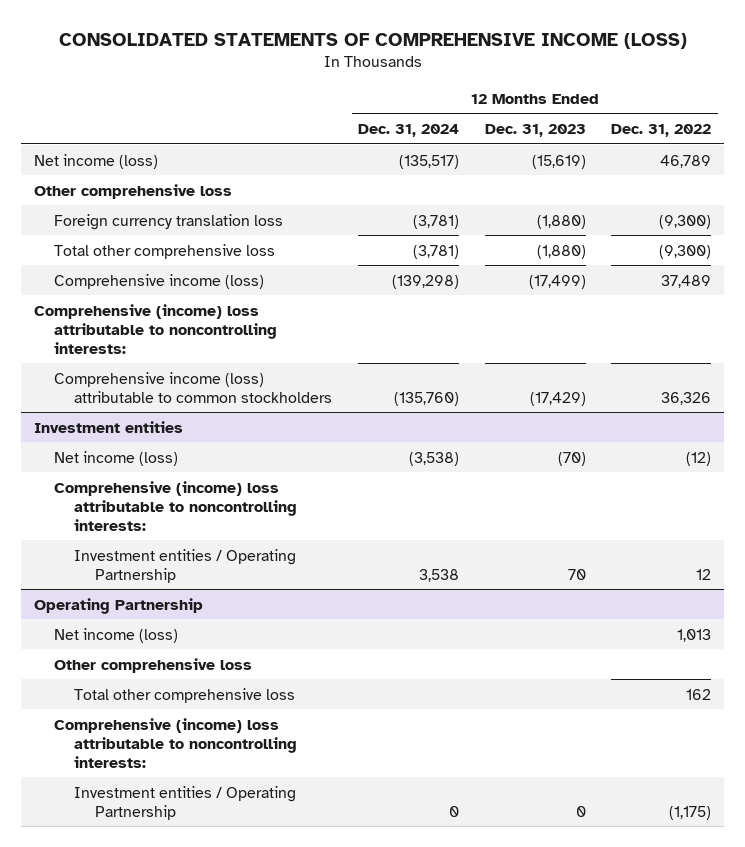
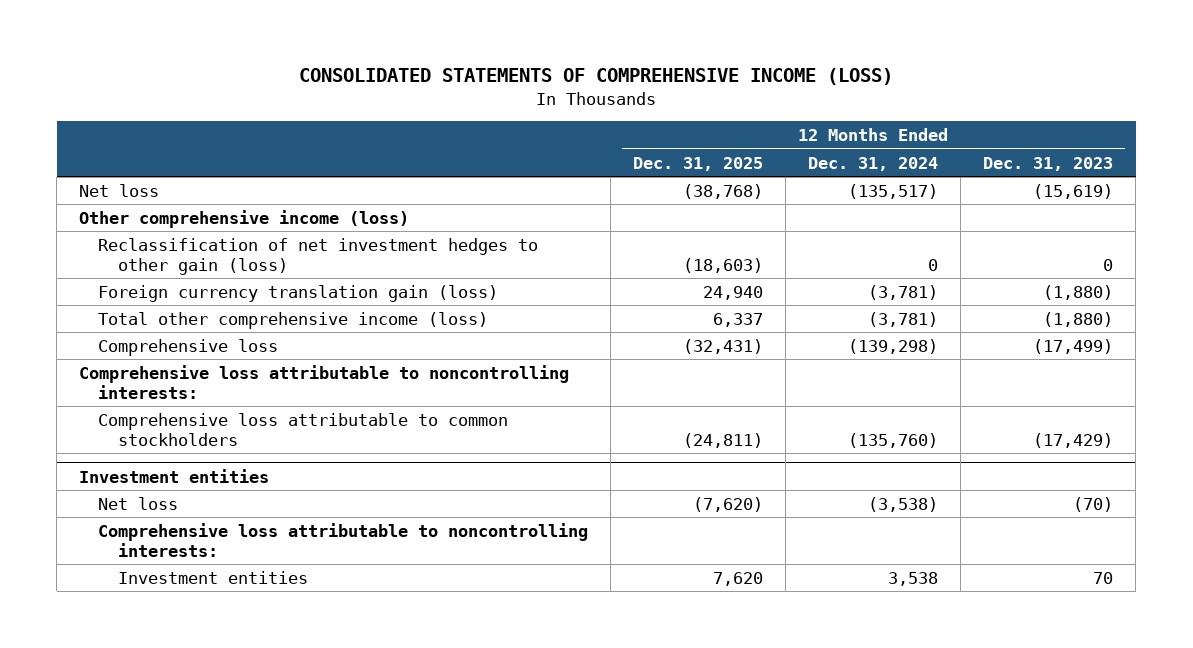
- | 12 Months Ended Dec. 31, 2024 | 12 Months Ended Dec. 31, 2023 | 12 Months Ended Dec. 31, 2022
+ | 12 Months Ended Dec. 31, 2025 | 12 Months Ended Dec. 31, 2024 | 12 Months Ended Dec. 31, 2023
- Net income (loss) | (135,517) | (15,619) | 46,789
- Other comprehensive loss
- Foreign currency translation loss | (3,781) | (1,880) | (9,300)
- Total other comprehensive loss | (3,781) | (1,880) | (9,300)
- Comprehensive income (loss) | (139,298) | (17,499) | 37,489
- Comprehensive (income) loss attributable to noncontrolling interests:
- Comprehensive income (loss) attributable to common stockholders | (135,760) | (17,429) | 36,326
+ Net loss | (38,768) | (135,517) | (15,619)
+ Other comprehensive income (loss)
+ Reclassification of net investment hedges to other gain (loss) | (18,603) | 0 | 0
+ Foreign currency translation gain (loss) | 24,940 | (3,781) | (1,880)
+ Total other comprehensive income (loss) | 6,337 | (3,781) | (1,880)
+ Comprehensive loss | (32,431) | (139,298) | (17,499)
+ Comprehensive loss attributable to noncontrolling interests:
+ Comprehensive loss attributable to common stockholders | (24,811) | (135,760) | (17,429)
@ Investment entities
- Net income (loss) | (3,538) | (70) | (12)
- Comprehensive (income) loss attributable to noncontrolling interests:
- Investment entities / Operating Partnership | 3,538 | 70 | 12
- Operating Partnership
- Net income (loss) | | | 1,013
- Other comprehensive loss
- Total other comprehensive loss | | | 162
- Comprehensive (income) loss attributable to noncontrolling interests:
- Investment entities / Operating Partnership | 0 | 0 | (1,175)
@ Investment entities
+ Net loss | (7,620) | (3,538) | (70)
+ Comprehensive loss attributable to noncontrolling interests:
+ Investment entities | 7,620 | 3,538 | 70

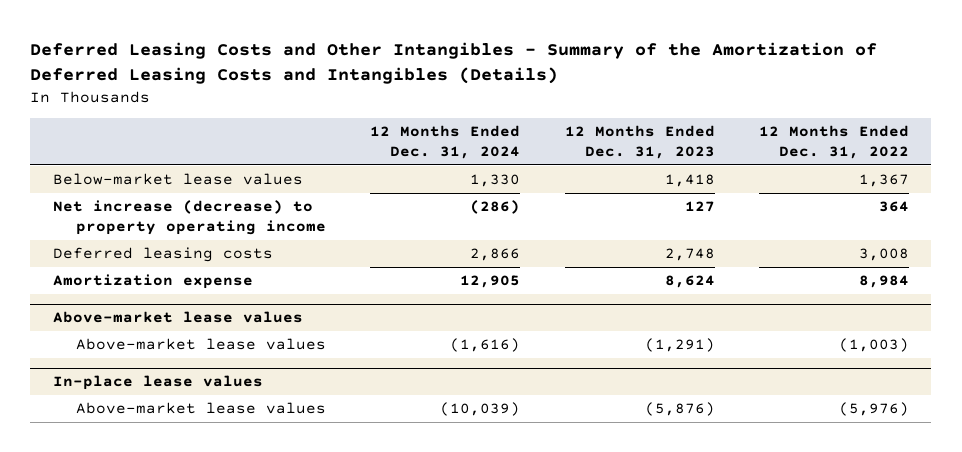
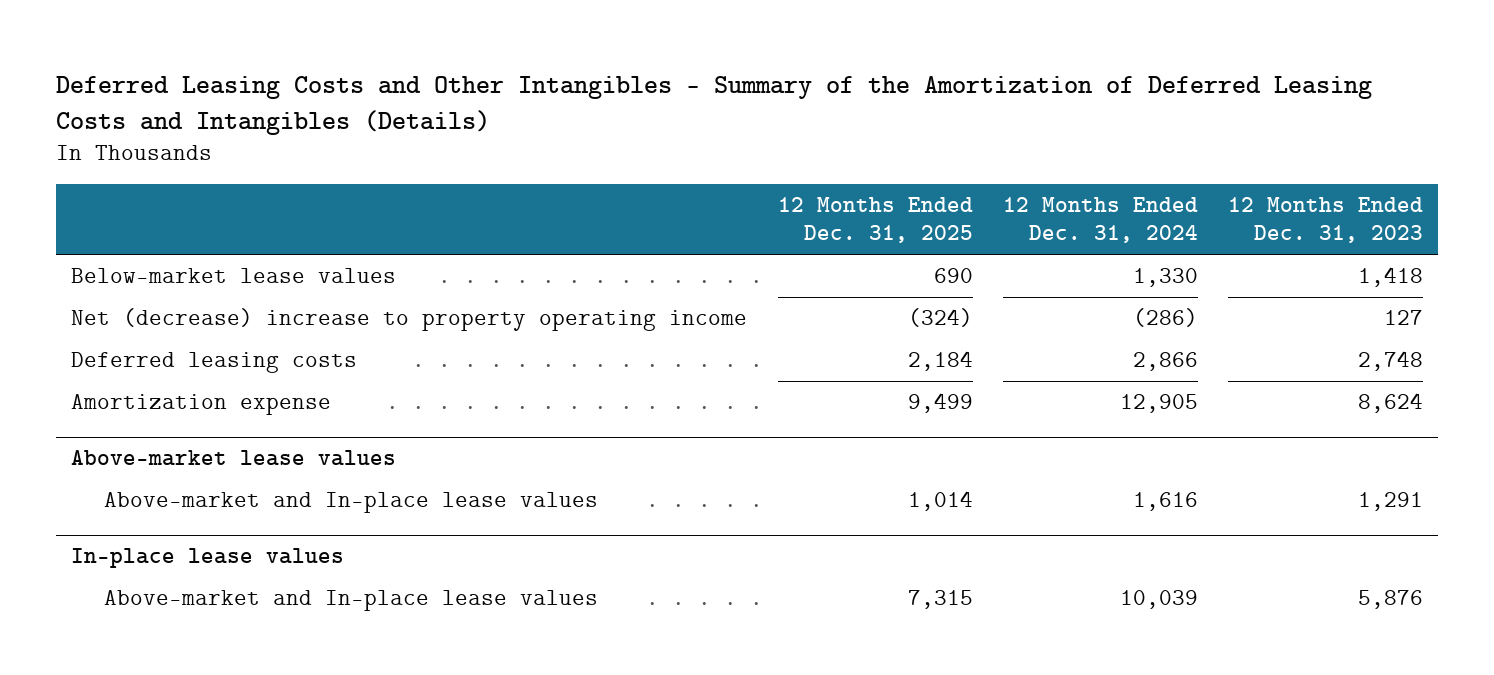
- | 12 Months Ended Dec. 31, 2024 | 12 Months Ended Dec. 31, 2023 | 12 Months Ended Dec. 31, 2022
+ | 12 Months Ended Dec. 31, 2025 | 12 Months Ended Dec. 31, 2024 | 12 Months Ended Dec. 31, 2023
- Net increase (decrease) to property operating income | (286) | 127 | 364
+ Net (decrease) increase to property operating income | (324) | (286) | 127
@ Above-market lease values
- Above-market lease values | (1,616) | (1,291) | (1,003)
+ Above-market and In-place lease values | 1,014 | 1,616 | 1,291
@ In-place lease values
- Above-market lease values | (10,039) | (5,876) | (5,976)
+ Above-market and In-place lease values | 7,315 | 10,039 | 5,876

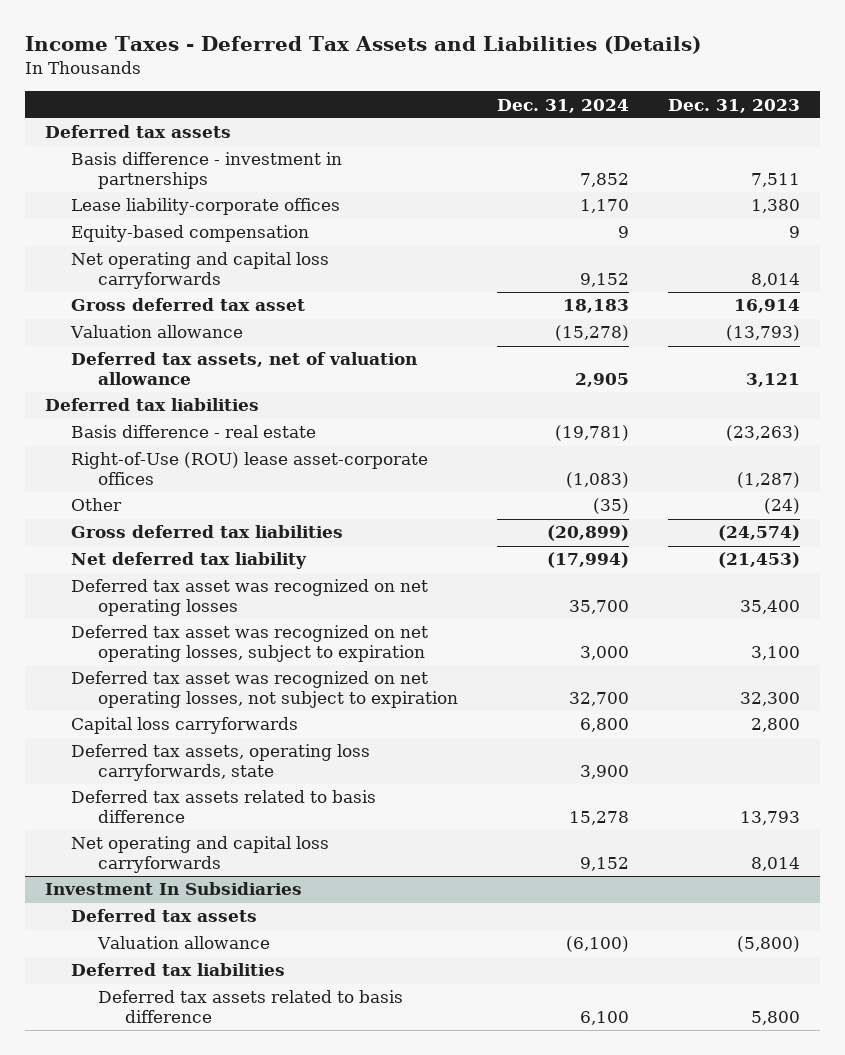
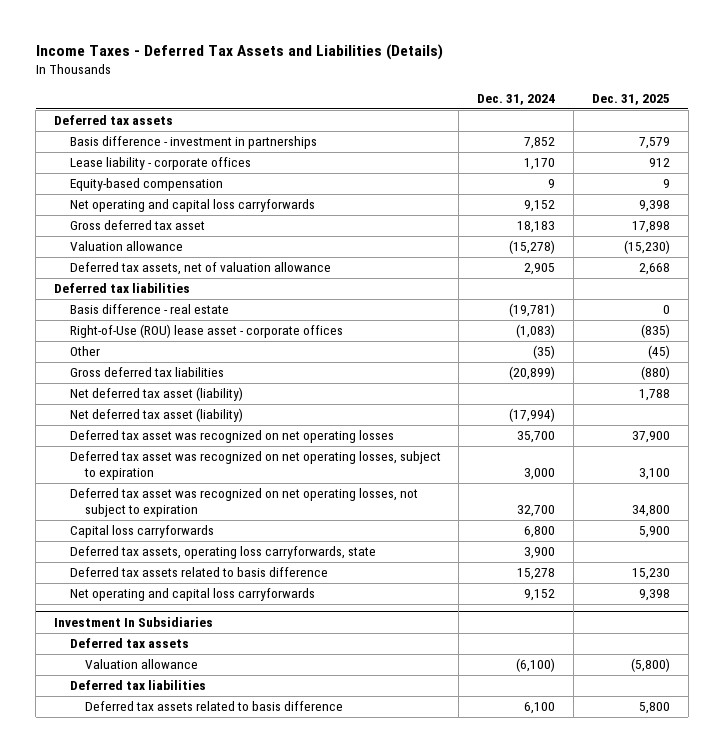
- | Dec. 31, 2024 | Dec. 31, 2023
+ | Dec. 31, 2024 | Dec. 31, 2025
- Lease liability-corporate offices | 1,170 | 1,380
+ Lease liability - corporate offices | 1,170 | 912
- Right-of-Use (ROU) lease asset-corporate offices | (1,083) | (1,287)
+ Right-of-Use (ROU) lease asset - corporate offices | (1,083) | (835)
- Net deferred tax liability | (17,994) | (21,453)
+ Net deferred tax asset (liability) | | 1,788
+ Net deferred tax asset (liability) | (17,994) |

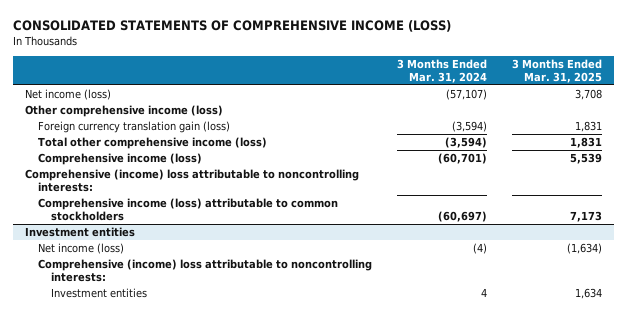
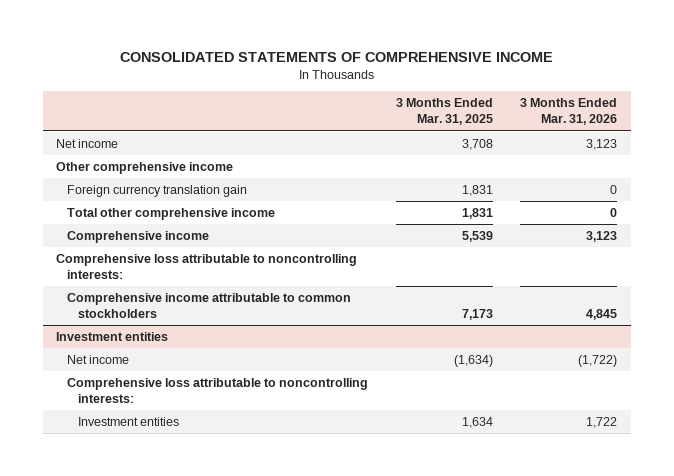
- CONSOLIDATED STATEMENTS OF COMPREHENSIVE INCOME (LOSS)
+ CONSOLIDATED STATEMENTS OF COMPREHENSIVE INCOME
- | 3 Months Ended Mar. 31, 2024 | 3 Months Ended Mar. 31, 2025
+ | 3 Months Ended Mar. 31, 2025 | 3 Months Ended Mar. 31, 2026
- Net income (loss) | (57,107) | 3,708
- Other comprehensive income (loss)
- Foreign currency translation gain (loss) | (3,594) | 1,831
- Total other comprehensive income (loss) | (3,594) | 1,831
- Comprehensive income (loss) | (60,701) | 5,539
- Comprehensive (income) loss attributable to noncontrolling interests:
- Comprehensive income (loss) attributable to common stockholders | (60,697) | 7,173
+ Net income | 3,708 | 3,123
+ Other comprehensive income
+ Foreign currency translation gain | 1,831 | 0
+ Total other comprehensive income | 1,831 | 0
+ Comprehensive income | 5,539 | 3,123
+ Comprehensive loss attributable to noncontrolling interests:
+ Comprehensive income attributable to common stockholders | 7,173 | 4,845
@ Investment entities
- Net income (loss) | (4) | (1,634)
- Comprehensive (income) loss attributable to noncontrolling interests:
+ Net income | (1,634) | (1,722)
+ Comprehensive loss attributable to noncontrolling interests:

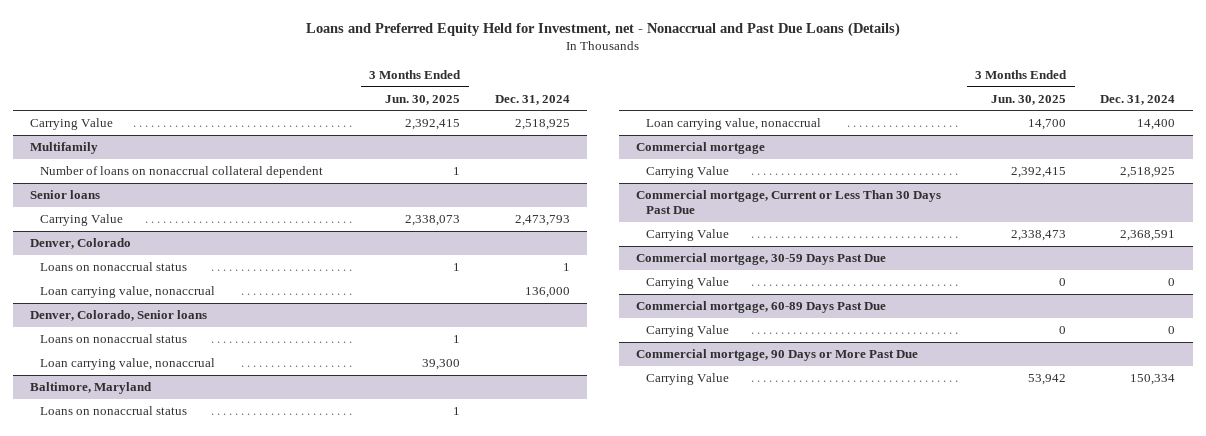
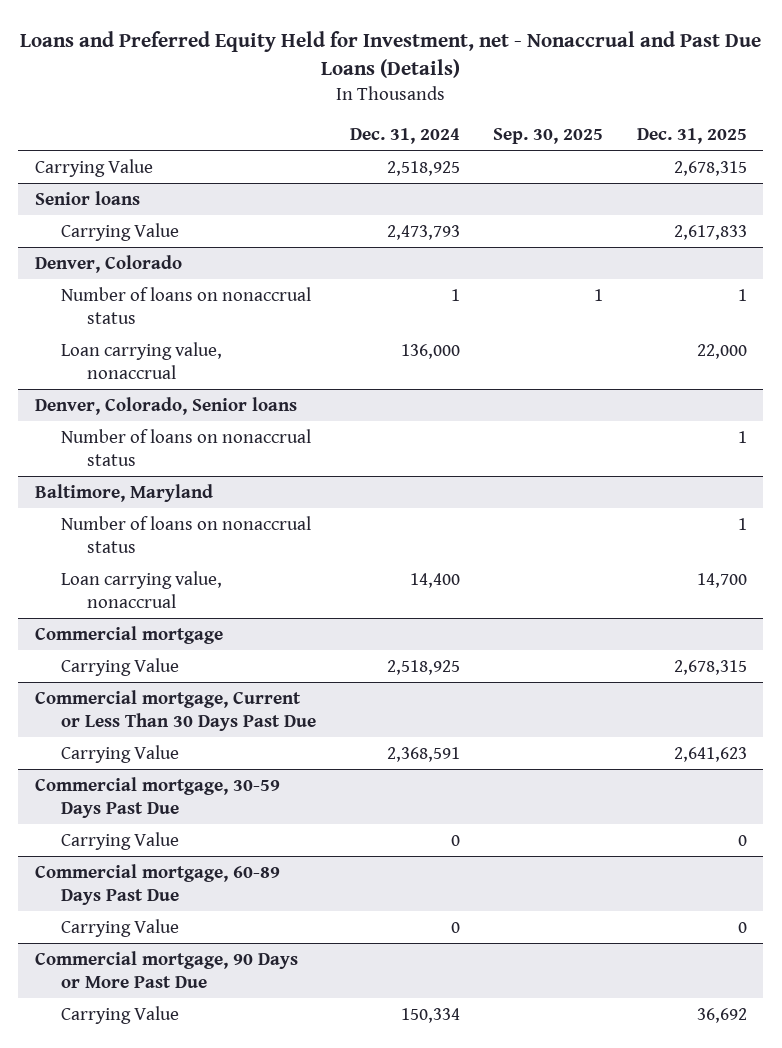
- | 3 Months Ended Jun. 30, 2025 | Dec. 31, 2024
+ | Dec. 31, 2024 | Sep. 30, 2025 | Dec. 31, 2025
- Multifamily
- Number of loans on nonaccrual collateral dependent | 1 |
@ Denver, Colorado
- Loans on nonaccrual status | 1 | 1
+ Number of loans on nonaccrual status | 1 | 1 | 1
@ Denver, Colorado, Senior loans
- Loans on nonaccrual status | 1 |
- Loan carrying value, nonaccrual | 39,300 |
+ Number of loans on nonaccrual status | | | 1
@ Baltimore, Maryland
- Loans on nonaccrual status | 1 |
+ Number of loans on nonaccrual status | | | 1

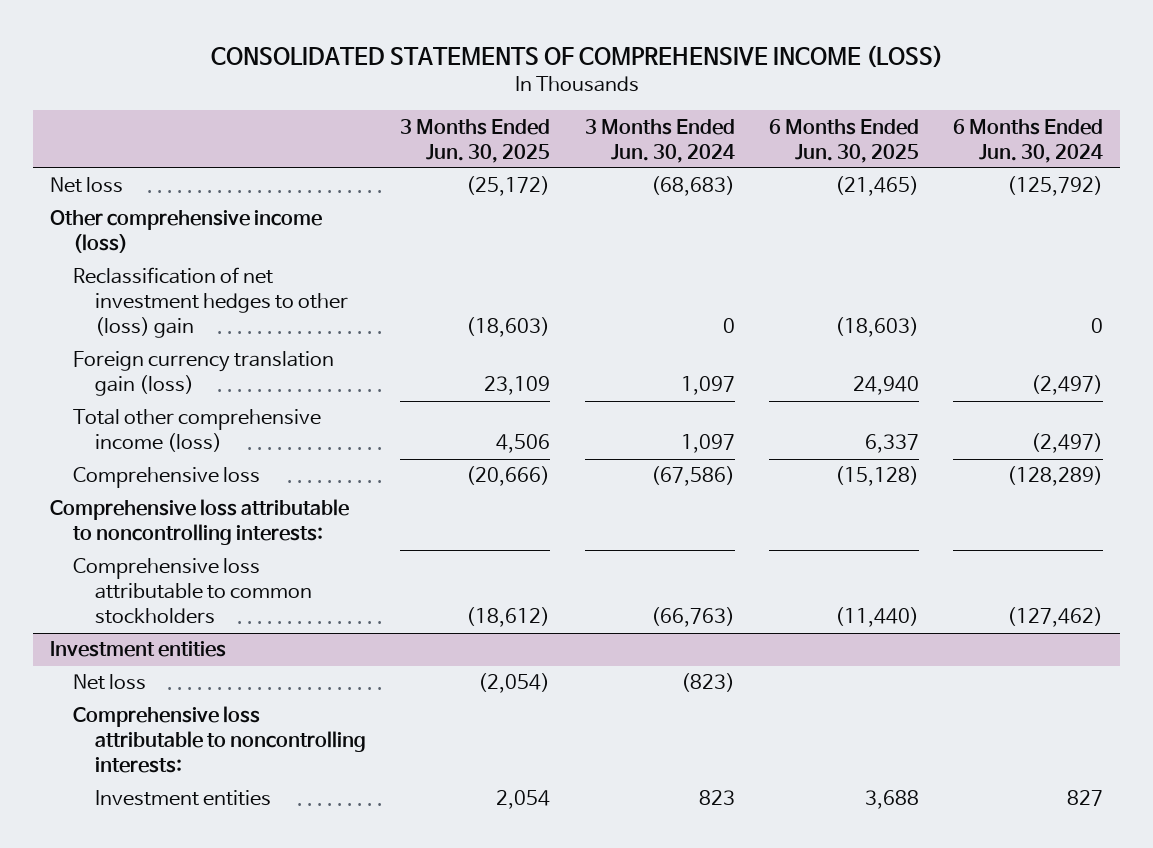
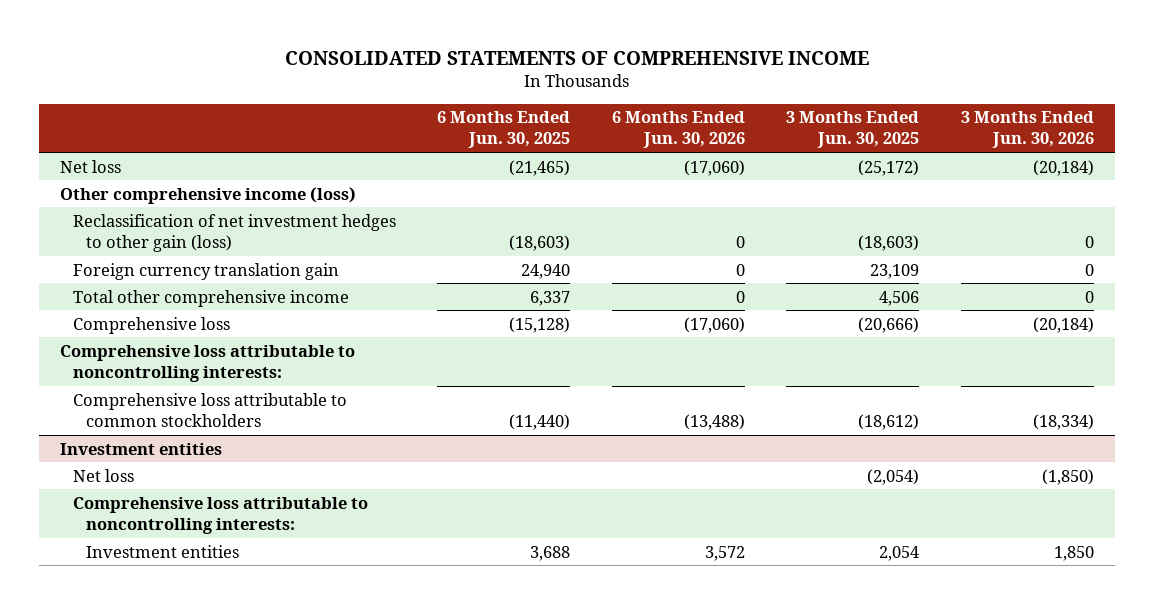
- CONSOLIDATED STATEMENTS OF COMPREHENSIVE INCOME (LOSS)
+ CONSOLIDATED STATEMENTS OF COMPREHENSIVE INCOME
- | 3 Months Ended Jun. 30, 2025 | 3 Months Ended Jun. 30, 2024 | 6 Months Ended Jun. 30, 2025 | 6 Months Ended Jun. 30, 2024
+ | 6 Months Ended Jun. 30, 2025 | 6 Months Ended Jun. 30, 2026 | 3 Months Ended Jun. 30, 2025 | 3 Months Ended Jun. 30, 2026
- Reclassification of net investment hedges to other (loss) gain | (18,603) | 0 | (18,603) | 0
- Foreign currency translation gain (loss) | 23,109 | 1,097 | 24,940 | (2,497)
- Total other comprehensive income (loss) | 4,506 | 1,097 | 6,337 | (2,497)
+ Reclassification of net investment hedges to other gain (loss) | (18,603) | 0 | (18,603) | 0
+ Foreign currency translation gain | 24,940 | 0 | 23,109 | 0
+ Total other comprehensive income | 6,337 | 0 | 4,506 | 0

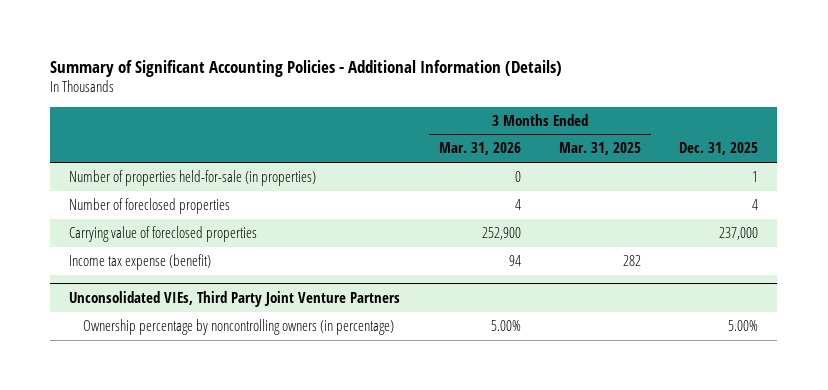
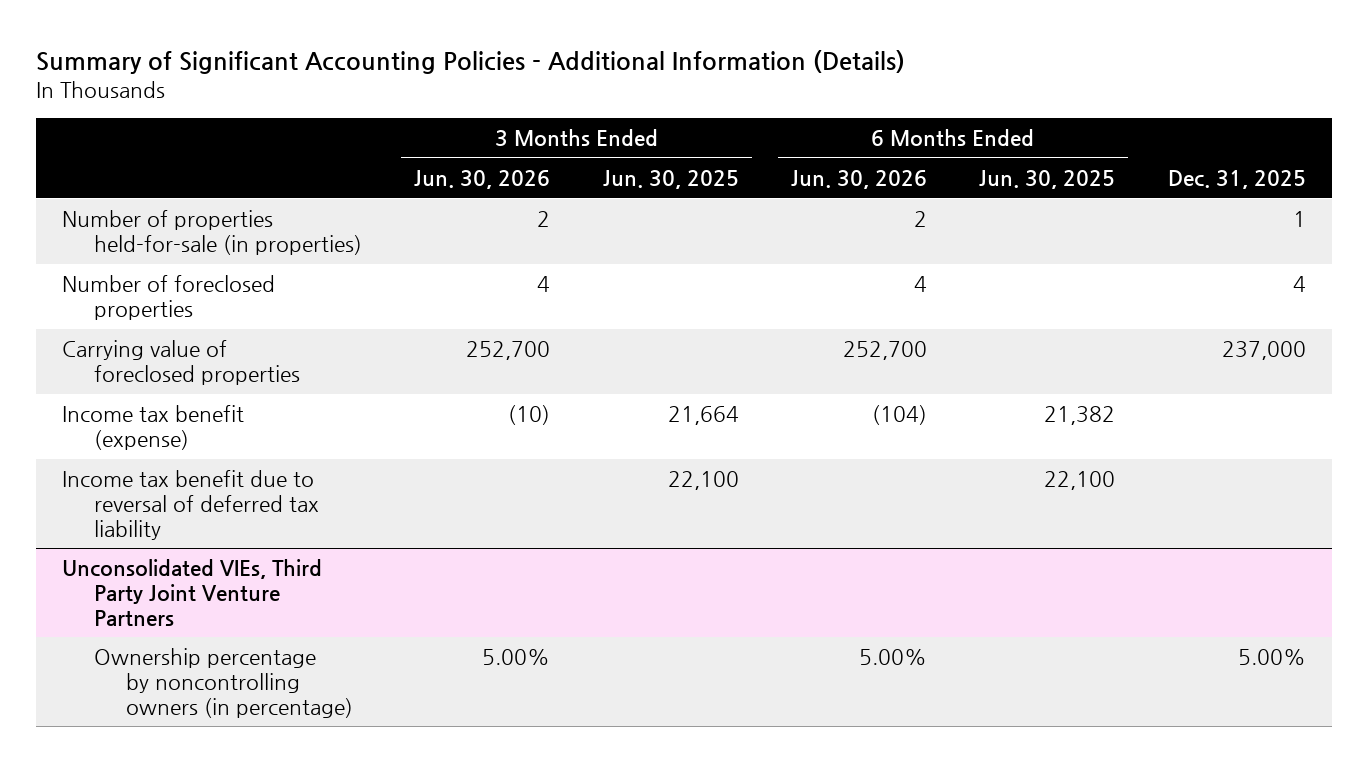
- | 3 Months Ended Mar. 31, 2026 | 3 Months Ended Mar. 31, 2025 | Dec. 31, 2025
+ | 3 Months Ended Jun. 30, 2026 | 3 Months Ended Jun. 30, 2025 | 6 Months Ended Jun. 30, 2026 | 6 Months Ended Jun. 30, 2025 | Dec. 31, 2025
- Income tax expense (benefit) | 94 | 282 |
+ Income tax benefit (expense) | (10) | 21,664 | (104) | 21,382 |
+ Income tax benefit due to reversal of deferred tax liability | | 22,100 | | 22,100 |

